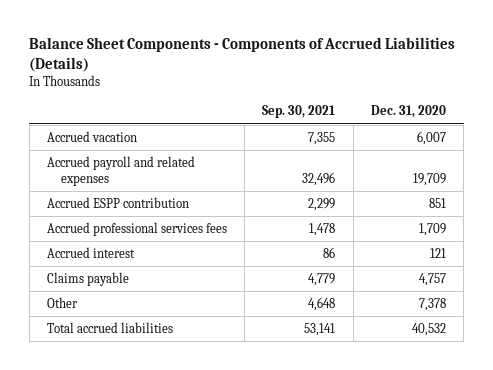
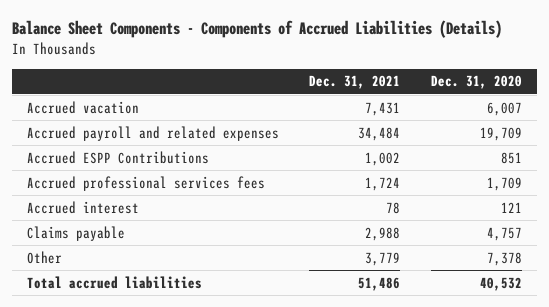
- | Sep. 30, 2021 | Dec. 31, 2020
+ | Dec. 31, 2021 | Dec. 31, 2020
- Accrued ESPP contribution | 2,299 | 851
+ Accrued ESPP Contributions | 1,002 | 851

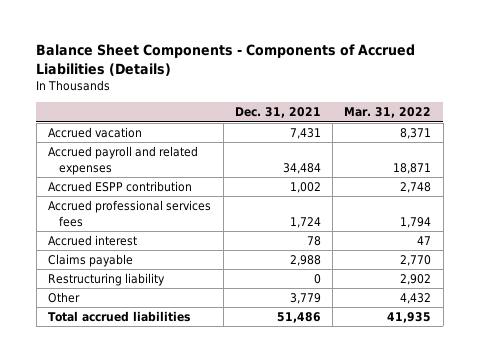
- | Dec. 31, 2021 | Dec. 31, 2020
+ | Dec. 31, 2021 | Mar. 31, 2022
- Accrued ESPP Contributions | 1,002 | 851
+ Accrued ESPP contribution | 1,002 | 2,748
+ Restructuring liability | 0 | 2,902

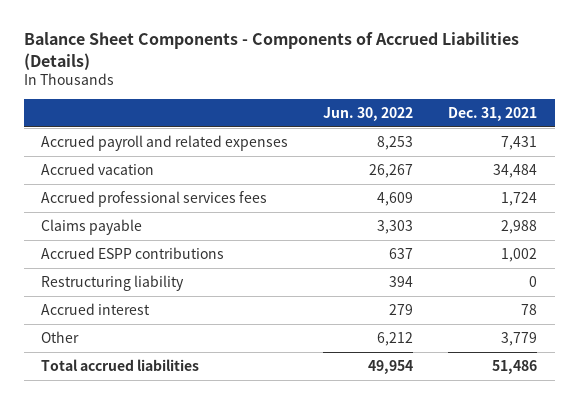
- | Dec. 31, 2021 | Mar. 31, 2022
+ | Jun. 30, 2022 | Dec. 31, 2021
- Accrued vacation | 7,431 | 8,371
- Accrued payroll and related expenses | 34,484 | 18,871
- Accrued ESPP contribution | 1,002 | 2,748
+ Accrued payroll and related expenses | 8,253 | 7,431
+ Accrued vacation | 26,267 | 34,484
+ Accrued ESPP contributions | 637 | 1,002
moved down: Accrued interest | 279 | 78

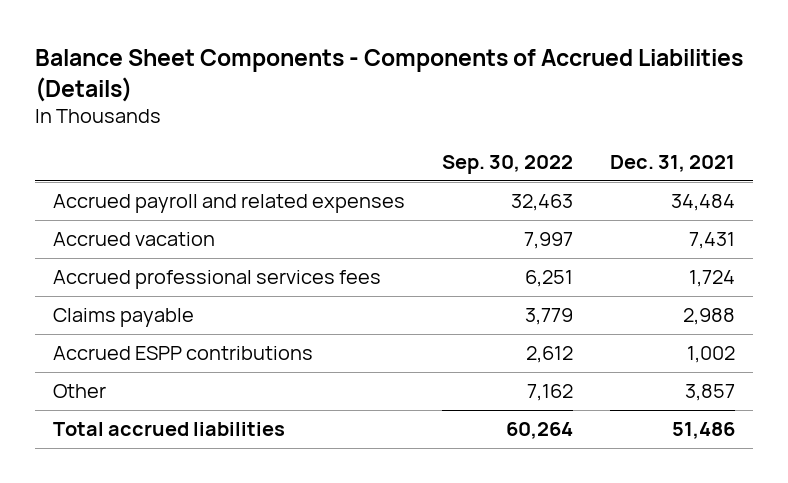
- | Jun. 30, 2022 | Dec. 31, 2021
+ | Sep. 30, 2022 | Dec. 31, 2021
- Accrued payroll and related expenses | 8,253 | 7,431
- Accrued vacation | 26,267 | 34,484
+ Accrued payroll and related expenses | 32,463 | 34,484
+ Accrued vacation | 7,997 | 7,431
- Restructuring liability | 394 | 0
- Accrued interest | 279 | 78
- Other | 6,212 | 3,779
+ Other | 7,162 | 3,857

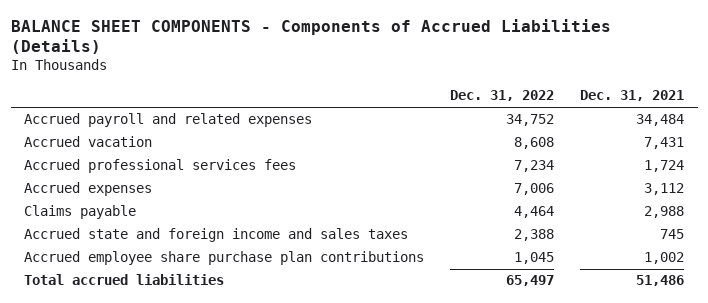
- Balance Sheet Components - Components of Accrued Liabilities (Details)
+ BALANCE SHEET COMPONENTS - Components of Accrued Liabilities (Details)
- | Sep. 30, 2022 | Dec. 31, 2021
+ | Dec. 31, 2022 | Dec. 31, 2021
+ Accrued expenses | 7,006 | 3,112
- Accrued ESPP contributions | 2,612 | 1,002
- Other | 7,162 | 3,857
+ Accrued state and foreign income and sales taxes | 2,388 | 745
+ Accrued employee share purchase plan contributions | 1,045 | 1,002

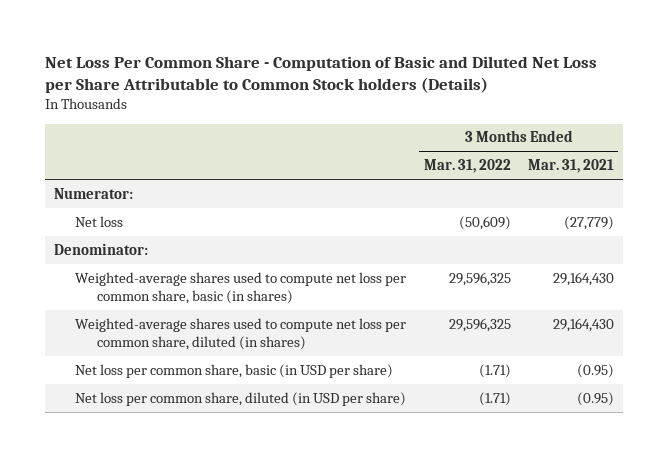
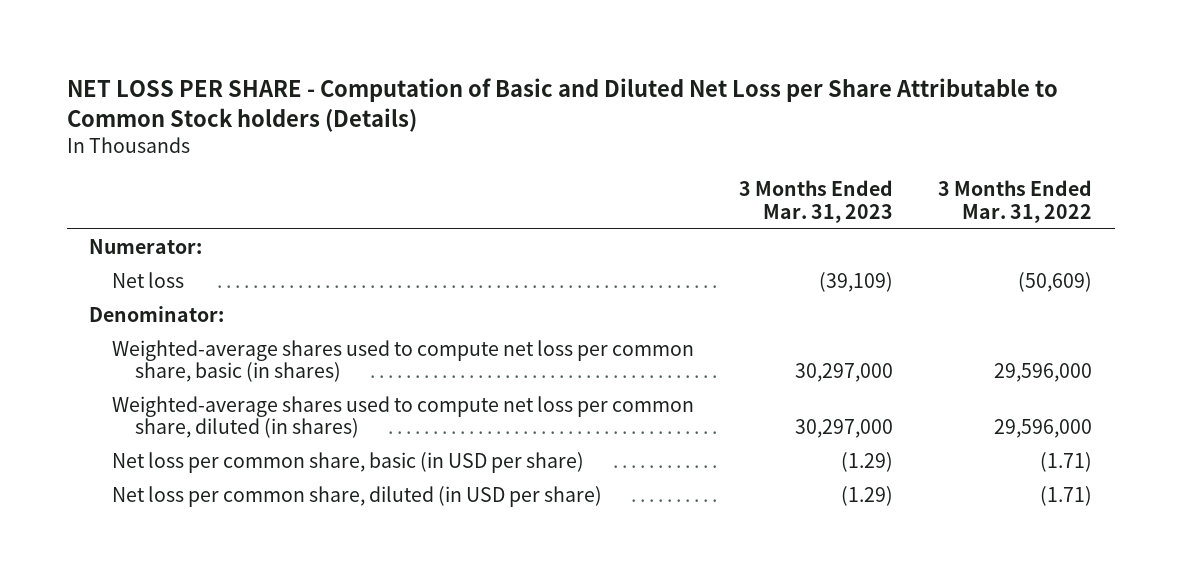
- Net Loss Per Common Share - Computation of Basic and Diluted Net Loss per Share Attributable to Common Stock holders (Details)
+ NET LOSS PER SHARE - Computation of Basic and Diluted Net Loss per Share Attributable to Common Stock holders (Details)
- | 3 Months Ended Mar. 31, 2022 | 3 Months Ended Mar. 31, 2021
+ | 3 Months Ended Mar. 31, 2023 | 3 Months Ended Mar. 31, 2022
- Weighted-average shares used to compute net loss per common share, basic (in shares) | 29,596,325 | 29,164,430
- Weighted-average shares used to compute net loss per common share, diluted (in shares) | 29,596,325 | 29,164,430
+ Weighted-average shares used to compute net loss per common share, basic (in shares) | 30,297,000 | 29,596,000
+ Weighted-average shares used to compute net loss per common share, diluted (in shares) | 30,297,000 | 29,596,000

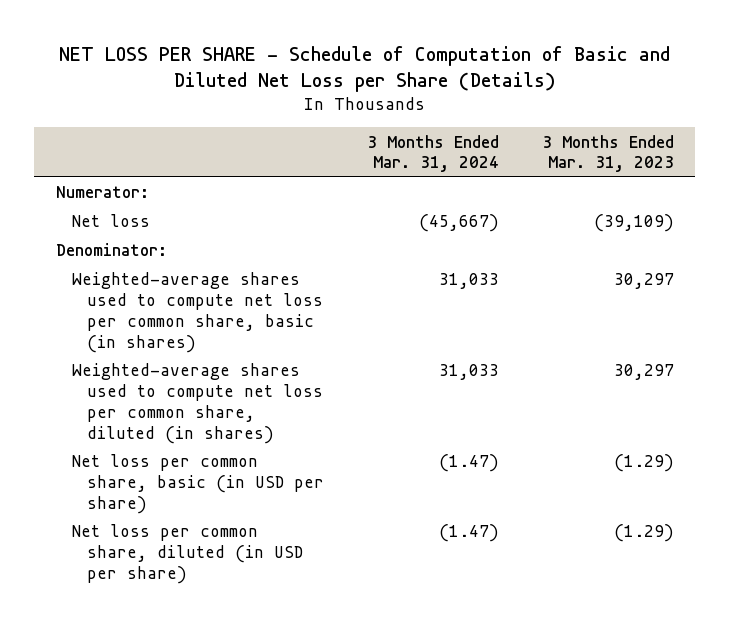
- NET LOSS PER SHARE - Computation of Basic and Diluted Net Loss per Share Attributable to Common Stock holders (Details)
+ NET LOSS PER SHARE - Schedule of Computation of Basic and Diluted Net Loss per Share (Details)
- | 3 Months Ended Mar. 31, 2023 | 3 Months Ended Mar. 31, 2022
+ | 3 Months Ended Mar. 31, 2024 | 3 Months Ended Mar. 31, 2023
- Weighted-average shares used to compute net loss per common share, basic (in shares) | 30,297,000 | 29,596,000
- Weighted-average shares used to compute net loss per common share, diluted (in shares) | 30,297,000 | 29,596,000
+ Weighted-average shares used to compute net loss per common share, basic (in shares) | 31,033 | 30,297
+ Weighted-average shares used to compute net loss per common share, diluted (in shares) | 31,033 | 30,297

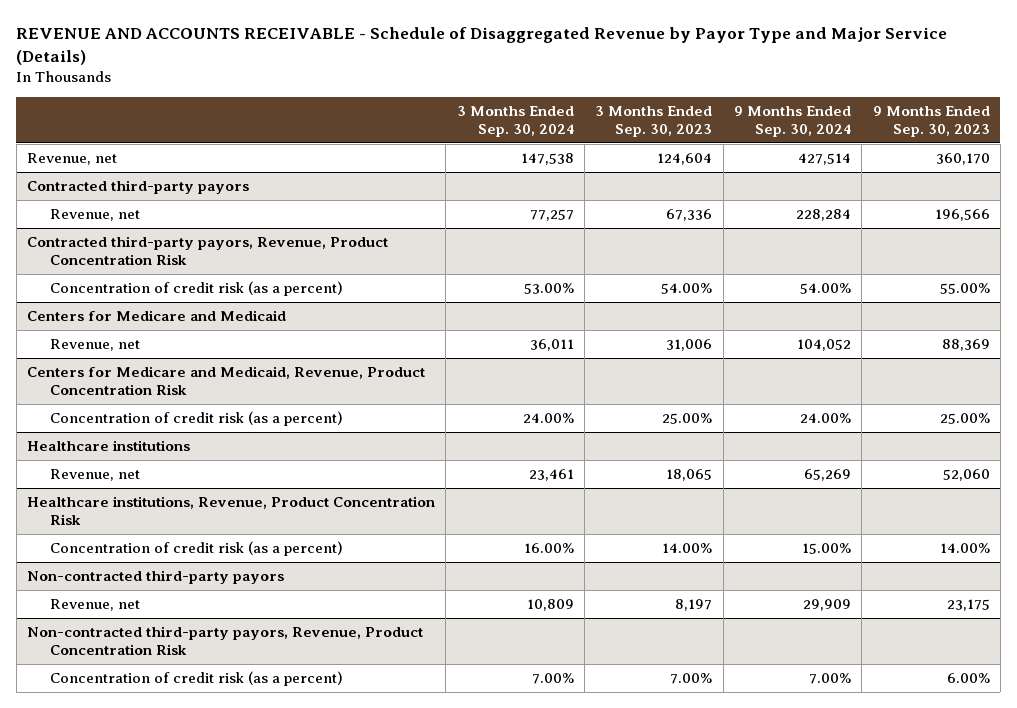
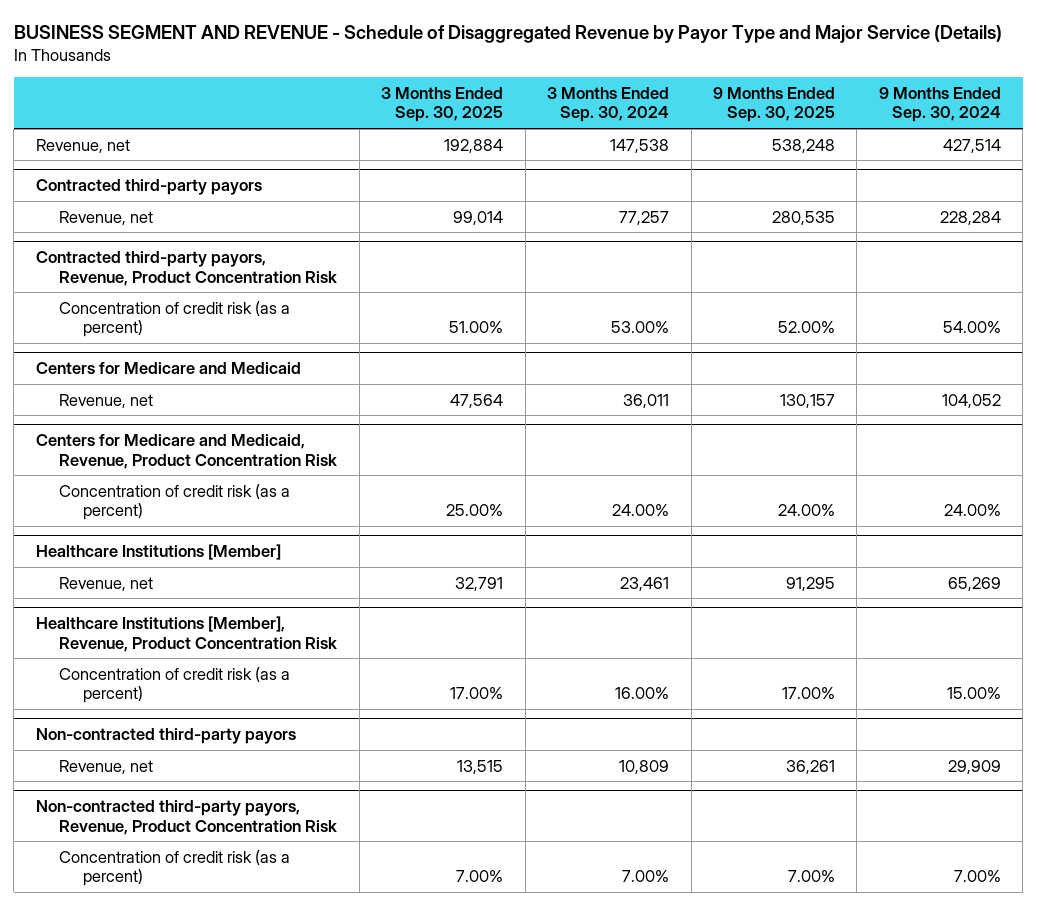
- REVENUE AND ACCOUNTS RECEIVABLE - Schedule of Disaggregated Revenue by Payor Type and Major Service (Details)
+ BUSINESS SEGMENT AND REVENUE - Schedule of Disaggregated Revenue by Payor Type and Major Service (Details)
- | 3 Months Ended Sep. 30, 2024 | 3 Months Ended Sep. 30, 2023 | 9 Months Ended Sep. 30, 2024 | 9 Months Ended Sep. 30, 2023
+ | 3 Months Ended Sep. 30, 2025 | 3 Months Ended Sep. 30, 2024 | 9 Months Ended Sep. 30, 2025 | 9 Months Ended Sep. 30, 2024
- Healthcare institutions
+ Healthcare Institutions [Member]
- Healthcare institutions, Revenue, Product Concentration Risk
+ Healthcare Institutions [Member], Revenue, Product Concentration Risk

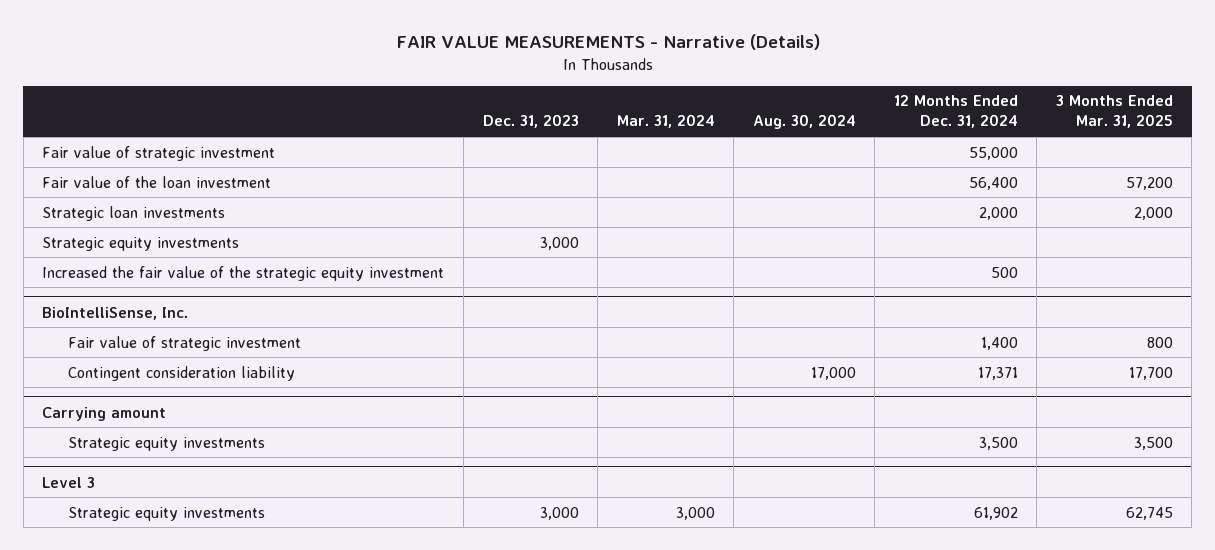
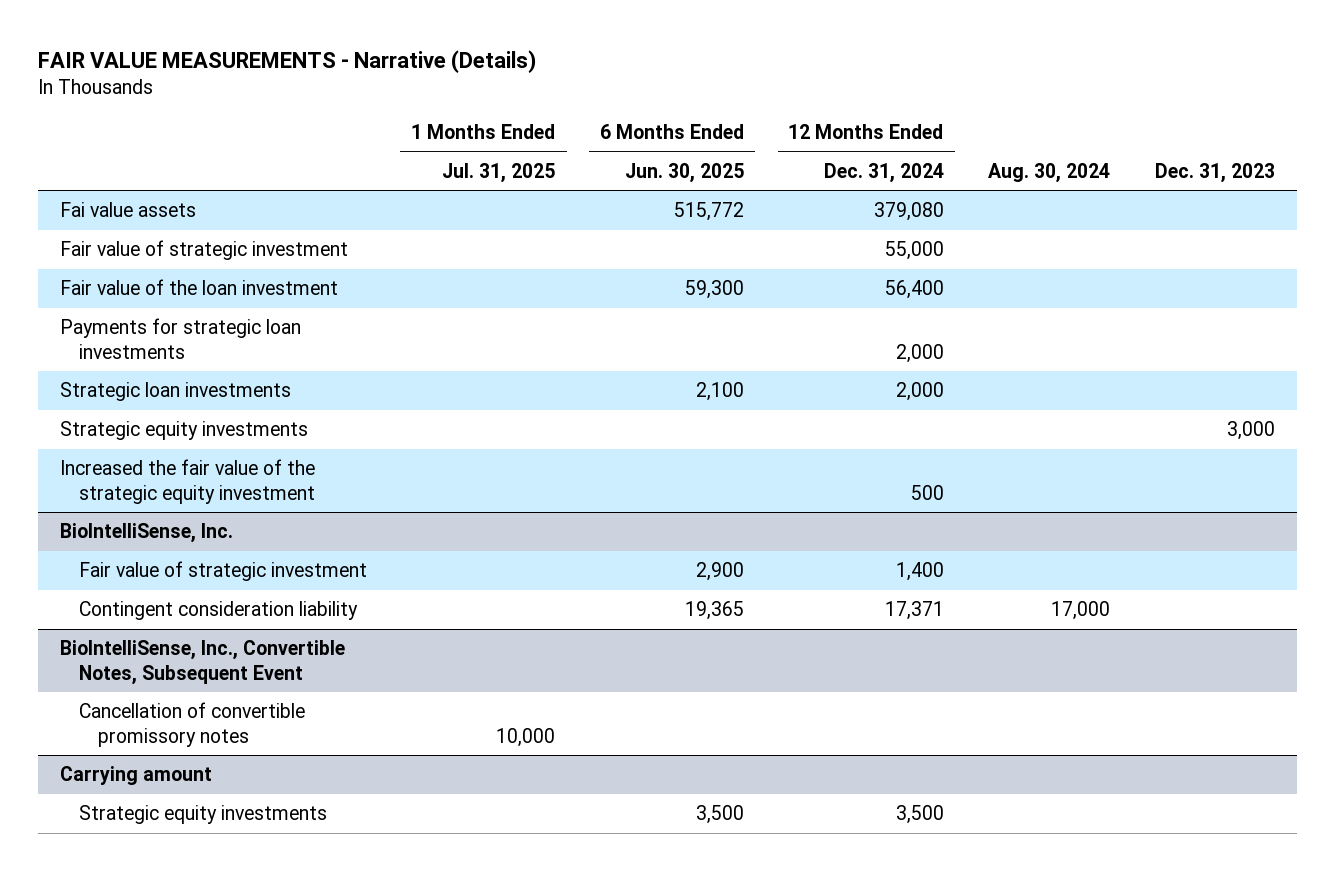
- | Dec. 31, 2023 | Mar. 31, 2024 | Aug. 30, 2024 | 12 Months Ended Dec. 31, 2024 | 3 Months Ended Mar. 31, 2025
+ | 1 Months Ended Jul. 31, 2025 | 6 Months Ended Jun. 30, 2025 | 12 Months Ended Dec. 31, 2024 | Aug. 30, 2024 | Dec. 31, 2023
+ Fai value assets | | 515,772 | 379,080 | |
+ Payments for strategic loan investments | | | 2,000 | |
+ BioIntelliSense, Inc., Convertible Notes, Subsequent Event
+ Cancellation of convertible promissory notes | 10,000 | | | |
- Level 3
- Strategic equity investments | 3,000 | 3,000 | | 61,902 | 62,745

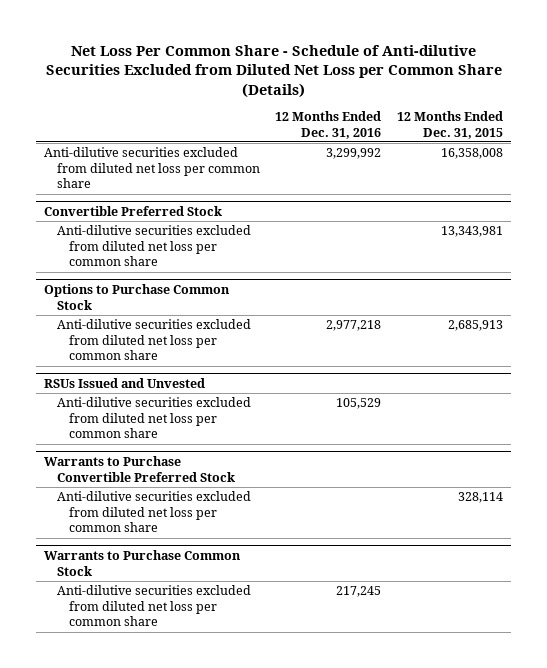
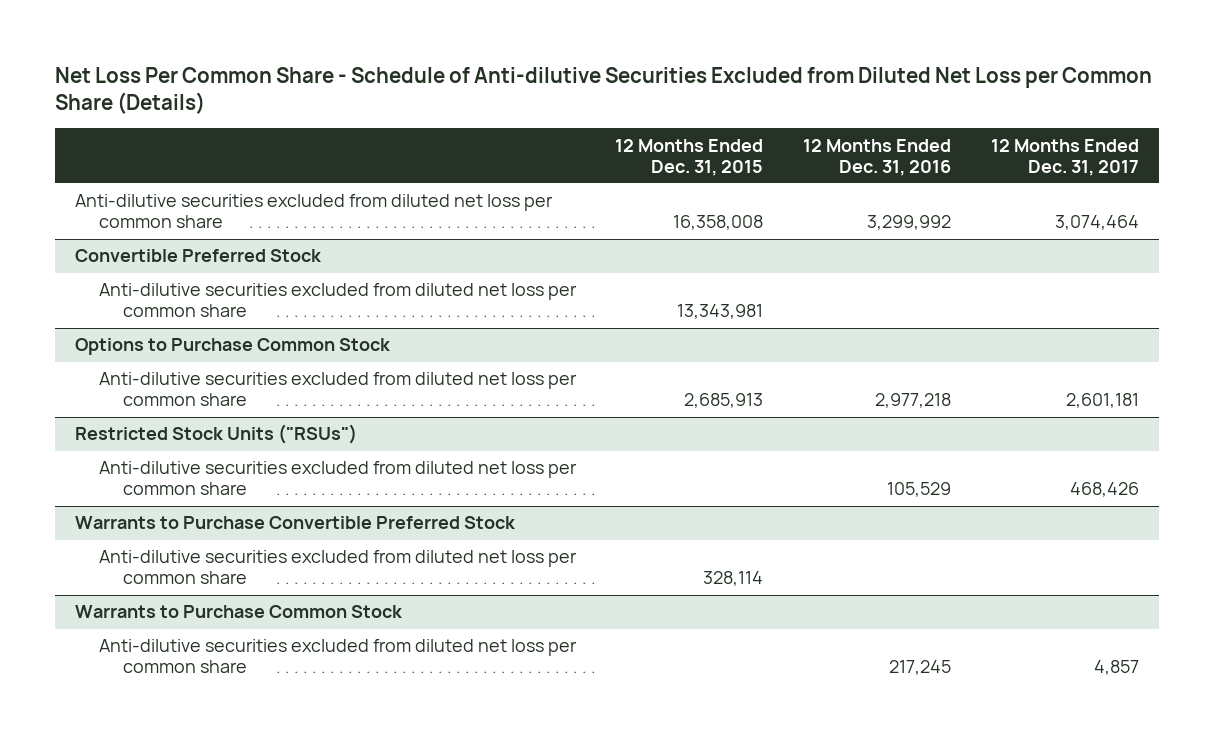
- | 12 Months Ended Dec. 31, 2016 | 12 Months Ended Dec. 31, 2015
+ | 12 Months Ended Dec. 31, 2015 | 12 Months Ended Dec. 31, 2016 | 12 Months Ended Dec. 31, 2017
- RSUs Issued and Unvested
+ Restricted Stock Units ("RSUs")

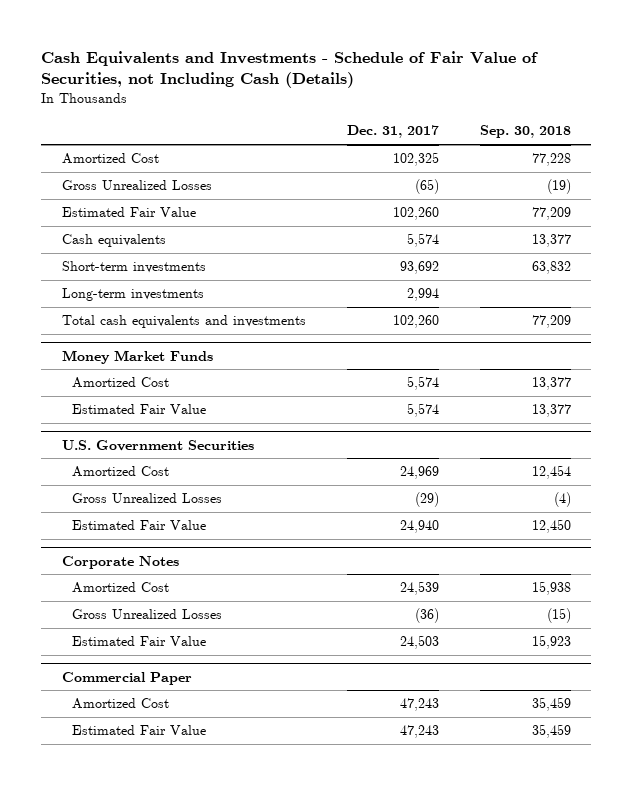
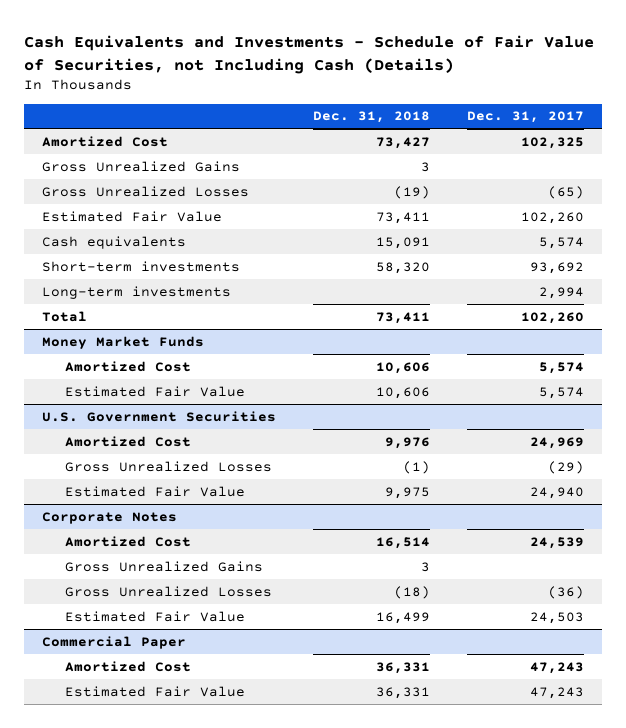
- | Dec. 31, 2017 | Sep. 30, 2018
+ | Dec. 31, 2018 | Dec. 31, 2017
+ Gross Unrealized Gains | 3 |
- Total cash equivalents and investments | 102,260 | 77,209
+ Total | 73,411 | 102,260
@ Corporate Notes
+ Gross Unrealized Gains | 3 |

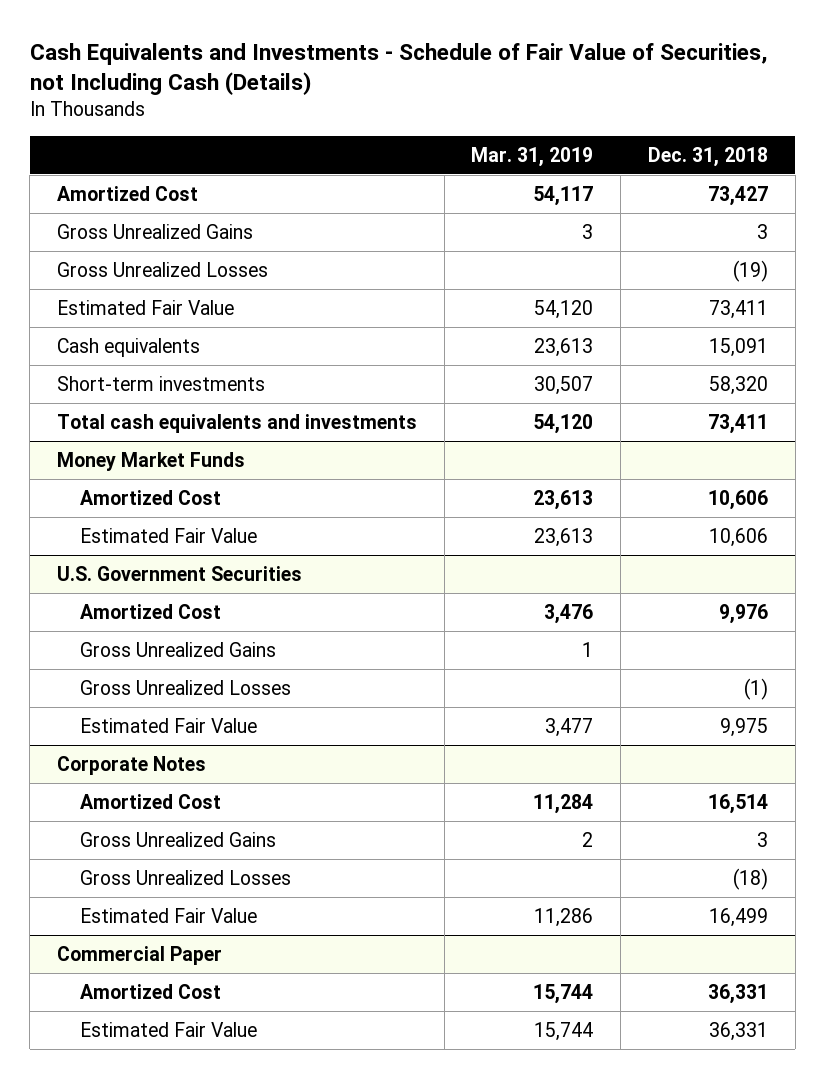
- | Dec. 31, 2018 | Dec. 31, 2017
+ | Mar. 31, 2019 | Dec. 31, 2018
- Long-term investments | | 2,994
- Total | 73,411 | 102,260
+ Total cash equivalents and investments | 54,120 | 73,411
@ U.S. Government Securities
+ Gross Unrealized Gains | 1 |

